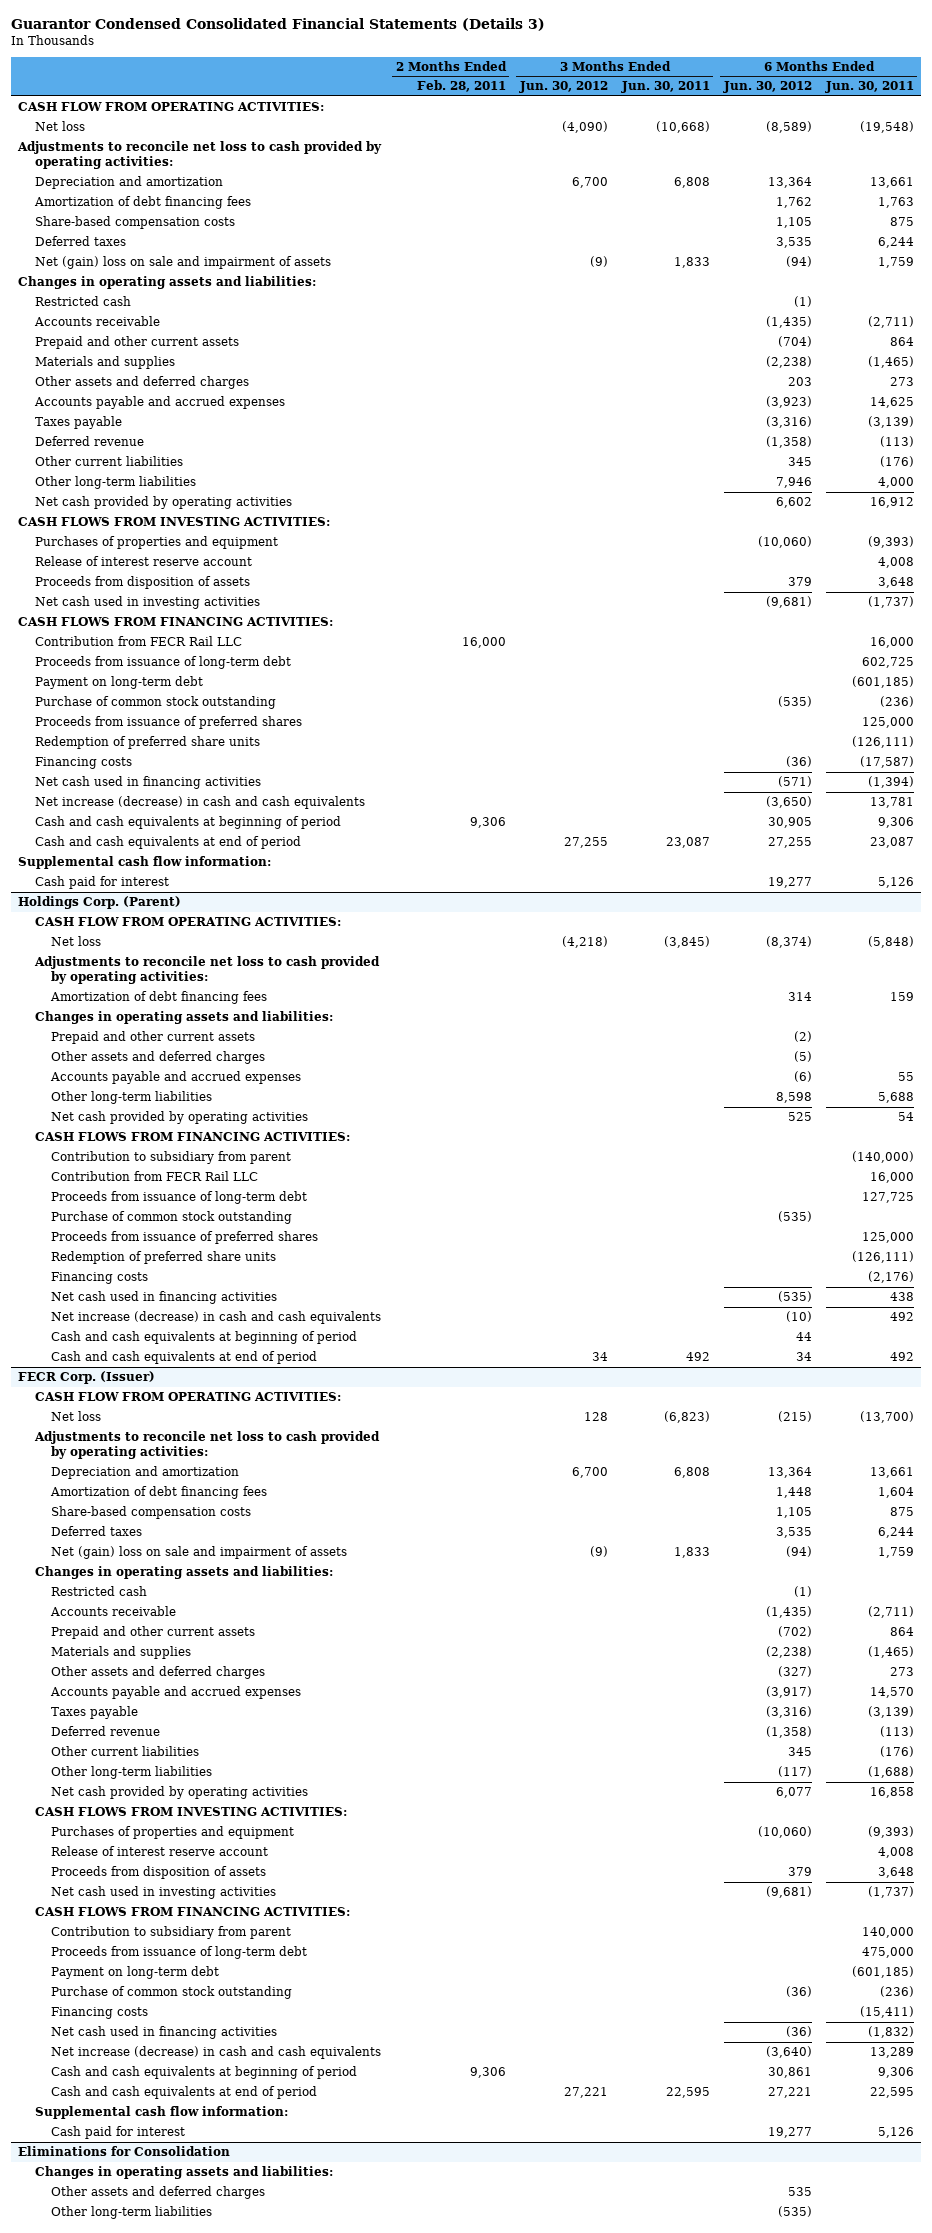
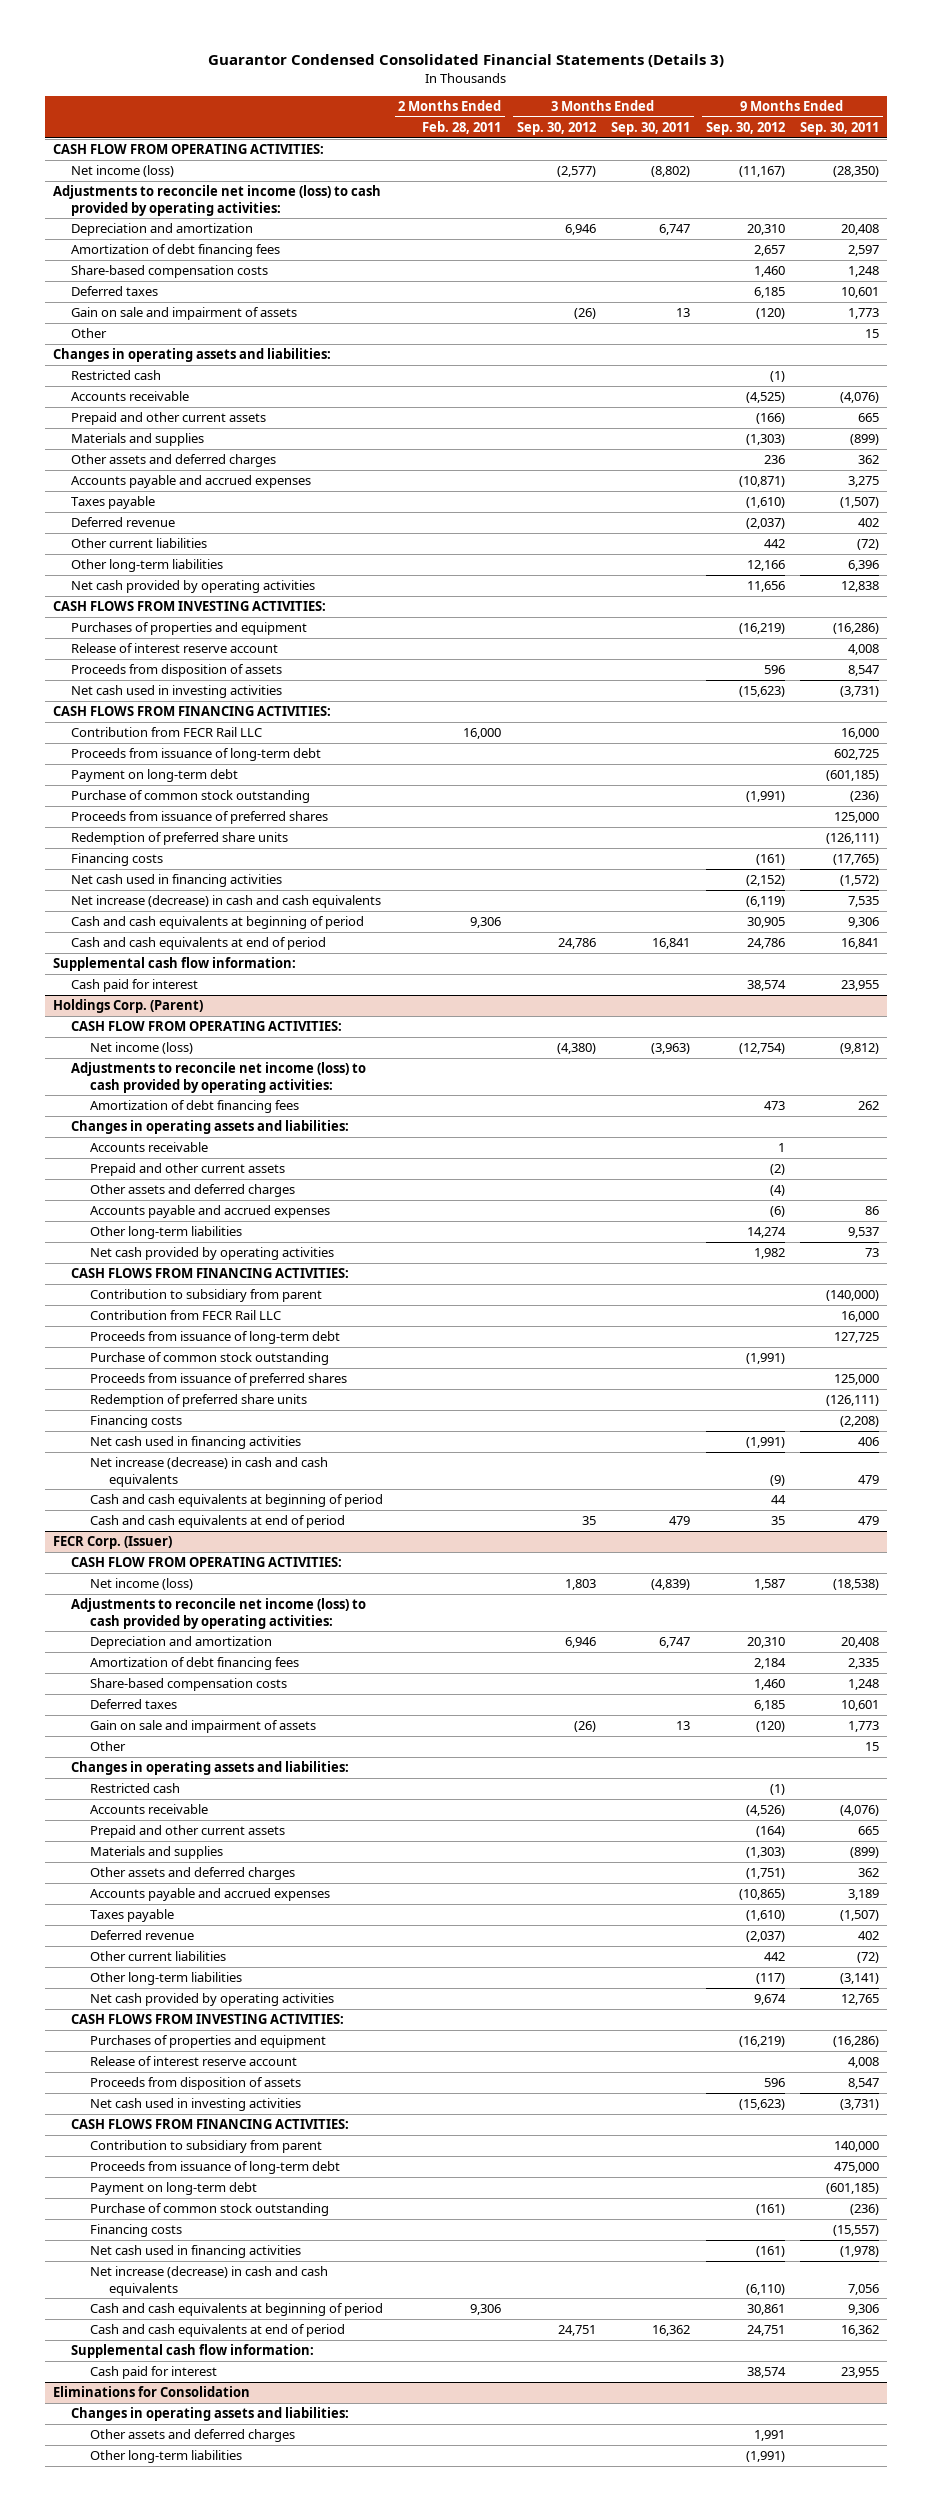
- | 2 Months Ended Feb. 28, 2011 | 3 Months Ended Jun. 30, 2012 | 3 Months Ended Jun. 30, 2011 | 6 Months Ended Jun. 30, 2012 | 6 Months Ended Jun. 30, 2011
+ | 2 Months Ended Feb. 28, 2011 | 3 Months Ended Sep. 30, 2012 | 3 Months Ended Sep. 30, 2011 | 9 Months Ended Sep. 30, 2012 | 9 Months Ended Sep. 30, 2011
- Net loss | | (4,090) | (10,668) | (8,589) | (19,548)
- Adjustments to reconcile net loss to cash provided by operating activities:
+ Net income (loss) | | (2,577) | (8,802) | (11,167) | (28,350)
+ Adjustments to reconcile net income (loss) to cash provided by operating activities:
- Net (gain) loss on sale and impairment of assets | | (9) | 1,833 | (94) | 1,759
+ Gain on sale and impairment of assets | | (26) | 13 | (120) | 1,773
+ Other | | | | | 15
@ Holdings Corp. (Parent)
- Net loss | | (4,218) | (3,845) | (8,374) | (5,848)
- Adjustments to reconcile net loss to cash provided by operating activities:
+ Net income (loss) | | (4,380) | (3,963) | (12,754) | (9,812)
+ Adjustments to reconcile net income (loss) to cash provided by operating activities:
+ Accounts receivable | | | | 1 |
@ FECR Corp. (Issuer)
- Net loss | | 128 | (6,823) | (215) | (13,700)
- Adjustments to reconcile net loss to cash provided by operating activities:
+ Net income (loss) | | 1,803 | (4,839) | 1,587 | (18,538)
+ Adjustments to reconcile net income (loss) to cash provided by operating activities:
- Net (gain) loss on sale and impairment of assets | | (9) | 1,833 | (94) | 1,759
+ Gain on sale and impairment of assets | | (26) | 13 | (120) | 1,773
+ Other | | | | | 15

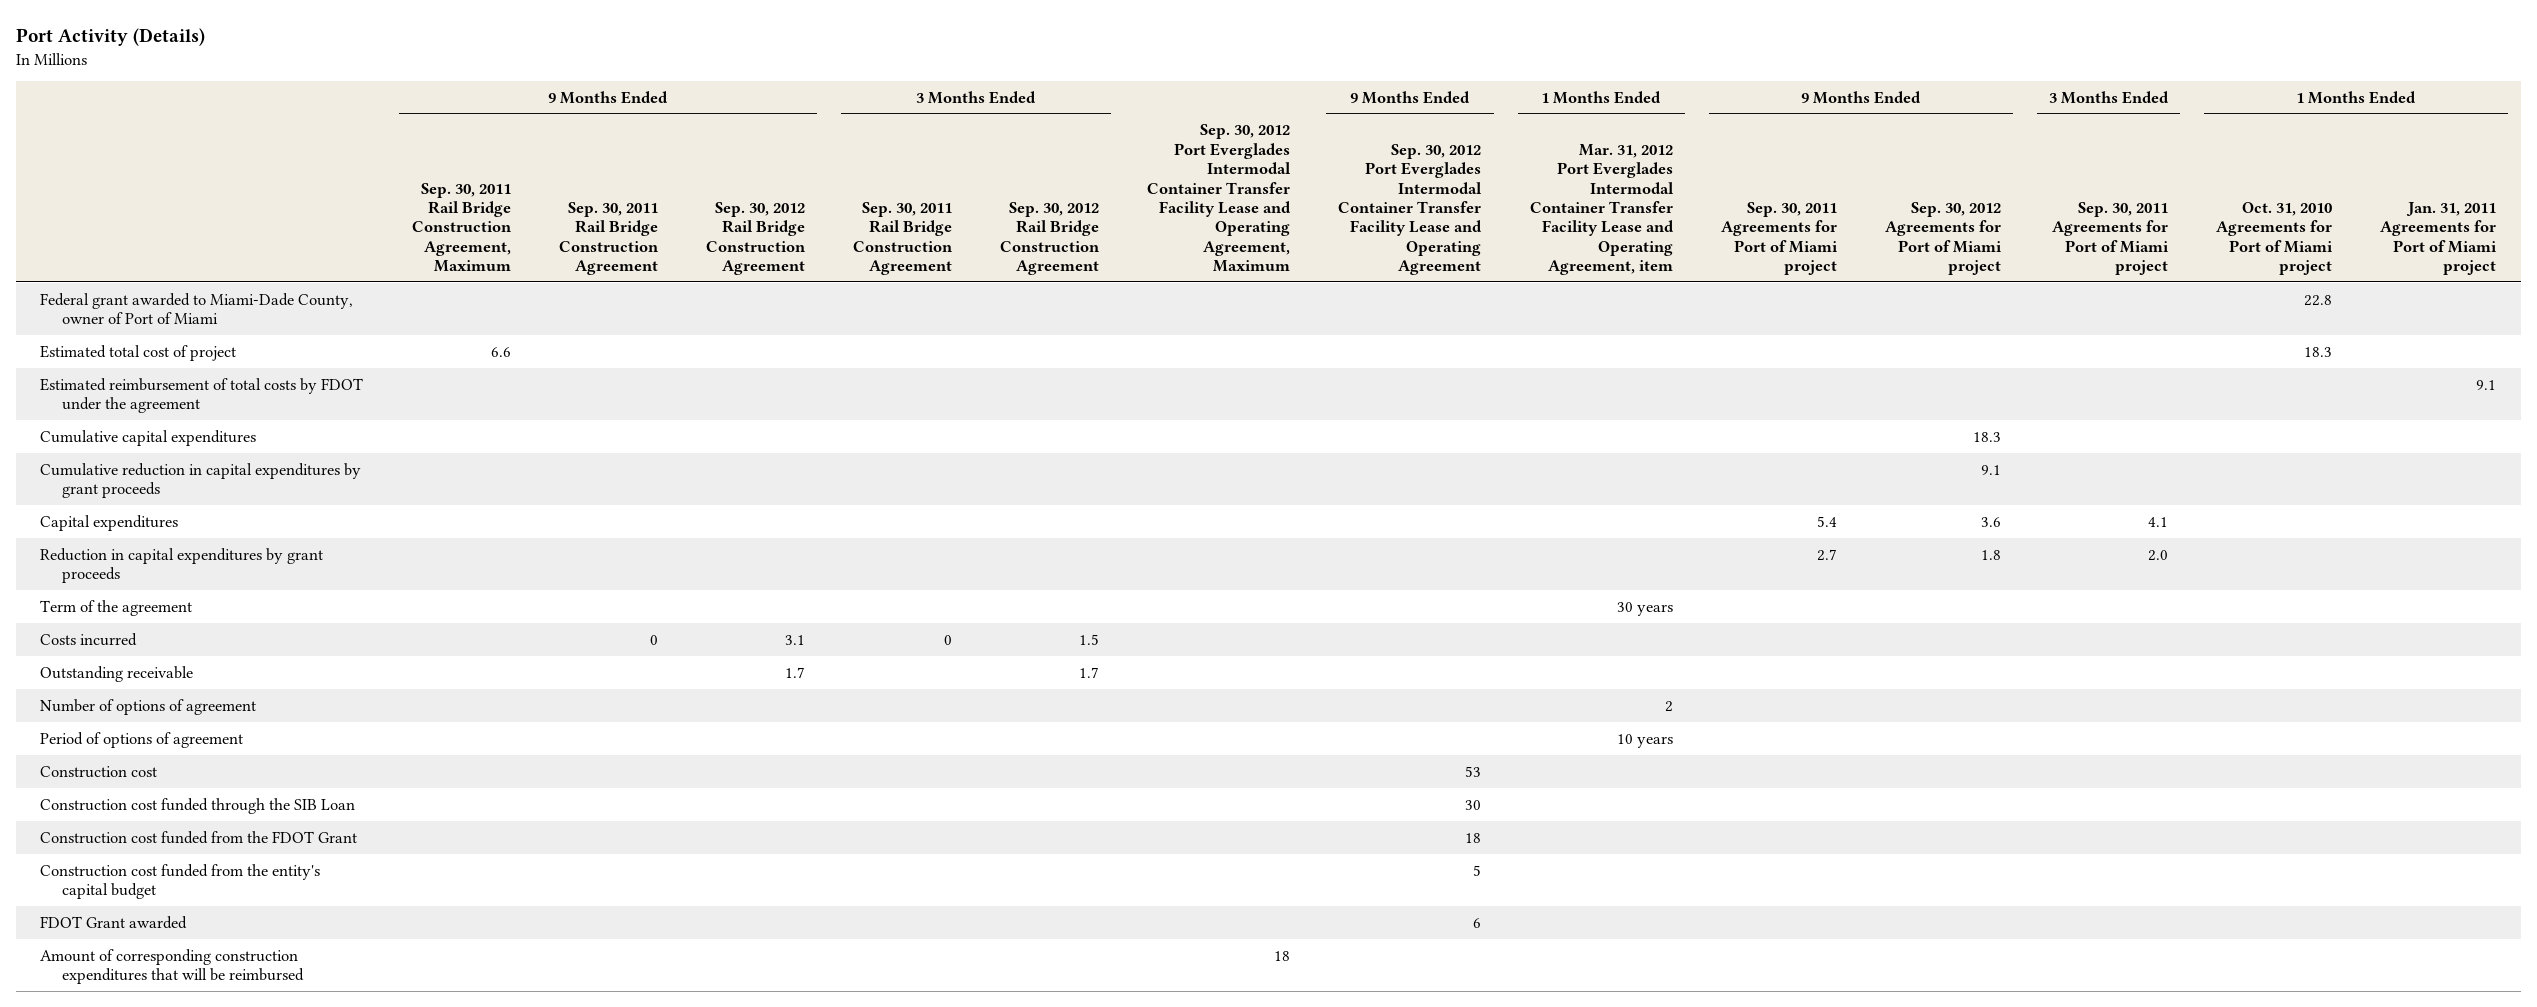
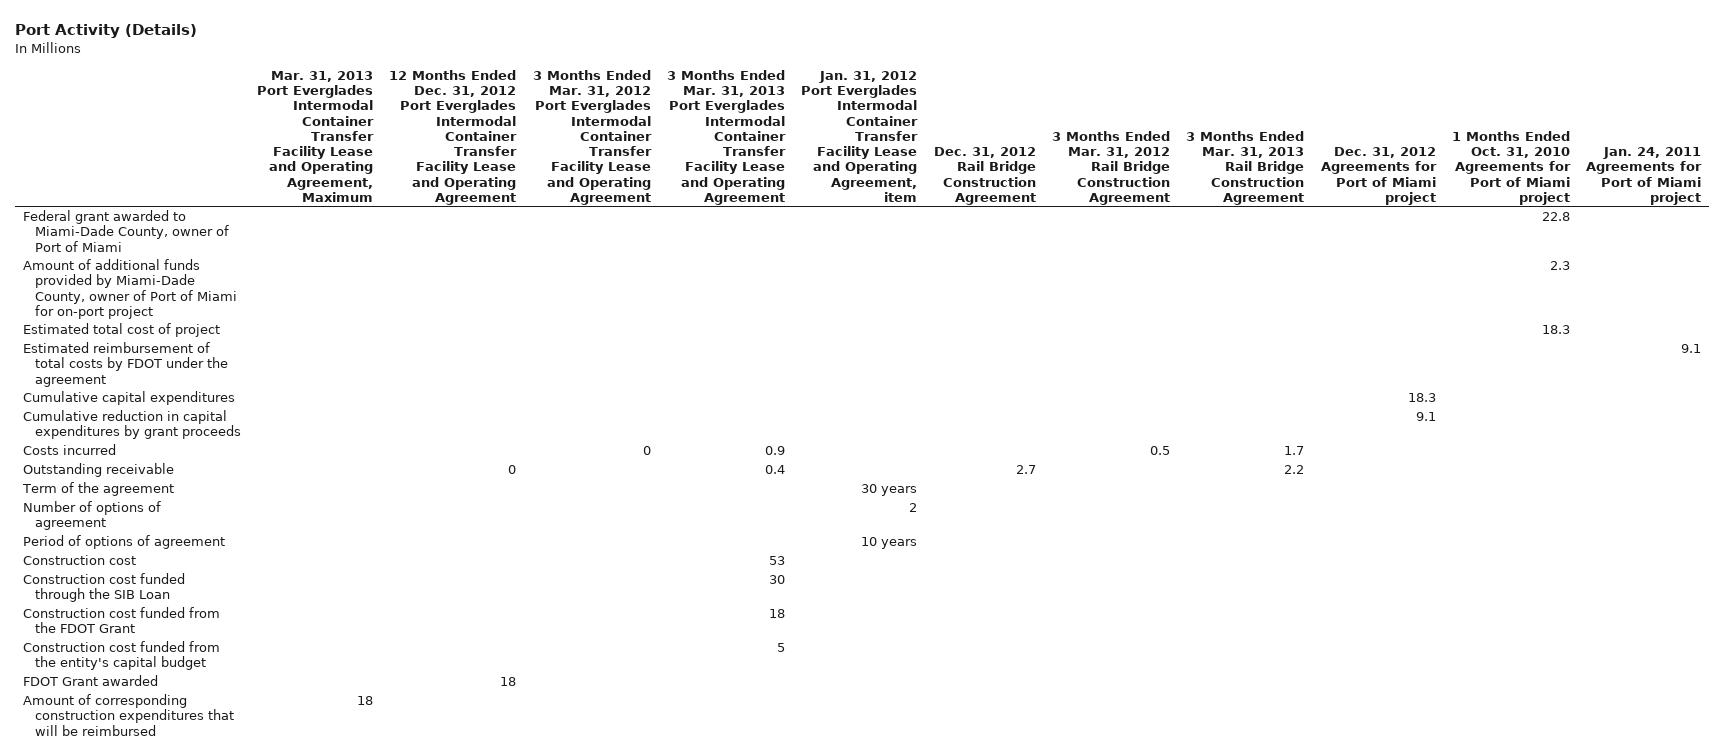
- | 9 Months Ended Sep. 30, 2011 Rail Bridge Construction Agreement, Maximum | 9 Months Ended Sep. 30, 2011 Rail Bridge Construction Agreement | 9 Months Ended Sep. 30, 2012 Rail Bridge Construction Agreement | 3 Months Ended Sep. 30, 2011 Rail Bridge Construction Agreement | 3 Months Ended Sep. 30, 2012 Rail Bridge Construction Agreement | Sep. 30, 2012 Port Everglades Intermodal Container Transfer Facility Lease and Operating Agreement, Maximum | 9 Months Ended Sep. 30, 2012 Port Everglades Intermodal Container Transfer Facility Lease and Operating Agreement | 1 Months Ended Mar. 31, 2012 Port Everglades Intermodal Container Transfer Facility Lease and Operating Agreement, item | 9 Months Ended Sep. 30, 2011 Agreements for Port of Miami project | 9 Months Ended Sep. 30, 2012 Agreements for Port of Miami project | 3 Months Ended Sep. 30, 2011 Agreements for Port of Miami project | 1 Months Ended Oct. 31, 2010 Agreements for Port of Miami project | 1 Months Ended Jan. 31, 2011 Agreements for Port of Miami project
+ | Mar. 31, 2013 Port Everglades Intermodal Container Transfer Facility Lease and Operating Agreement, Maximum | 12 Months Ended Dec. 31, 2012 Port Everglades Intermodal Container Transfer Facility Lease and Operating Agreement | 3 Months Ended Mar. 31, 2012 Port Everglades Intermodal Container Transfer Facility Lease and Operating Agreement | 3 Months Ended Mar. 31, 2013 Port Everglades Intermodal Container Transfer Facility Lease and Operating Agreement | Jan. 31, 2012 Port Everglades Intermodal Container Transfer Facility Lease and Operating Agreement, item | Dec. 31, 2012 Rail Bridge Construction Agreement | 3 Months Ended Mar. 31, 2012 Rail Bridge Construction Agreement | 3 Months Ended Mar. 31, 2013 Rail Bridge Construction Agreement | Dec. 31, 2012 Agreements for Port of Miami project | 1 Months Ended Oct. 31, 2010 Agreements for Port of Miami project | Jan. 24, 2011 Agreements for Port of Miami project
+ Amount of additional funds provided by Miami-Dade County, owner of Port of Miami for on-port project | | | | | | | | | | 2.3 |
- Capital expenditures | | | | | | | | | 5.4 | 3.6 | 4.1 | |
- Reduction in capital expenditures by grant proceeds | | | | | | | | | 2.7 | 1.8 | 2.0 | |
moved down: Term of the agreement | | | | | 30 years | | | | | |

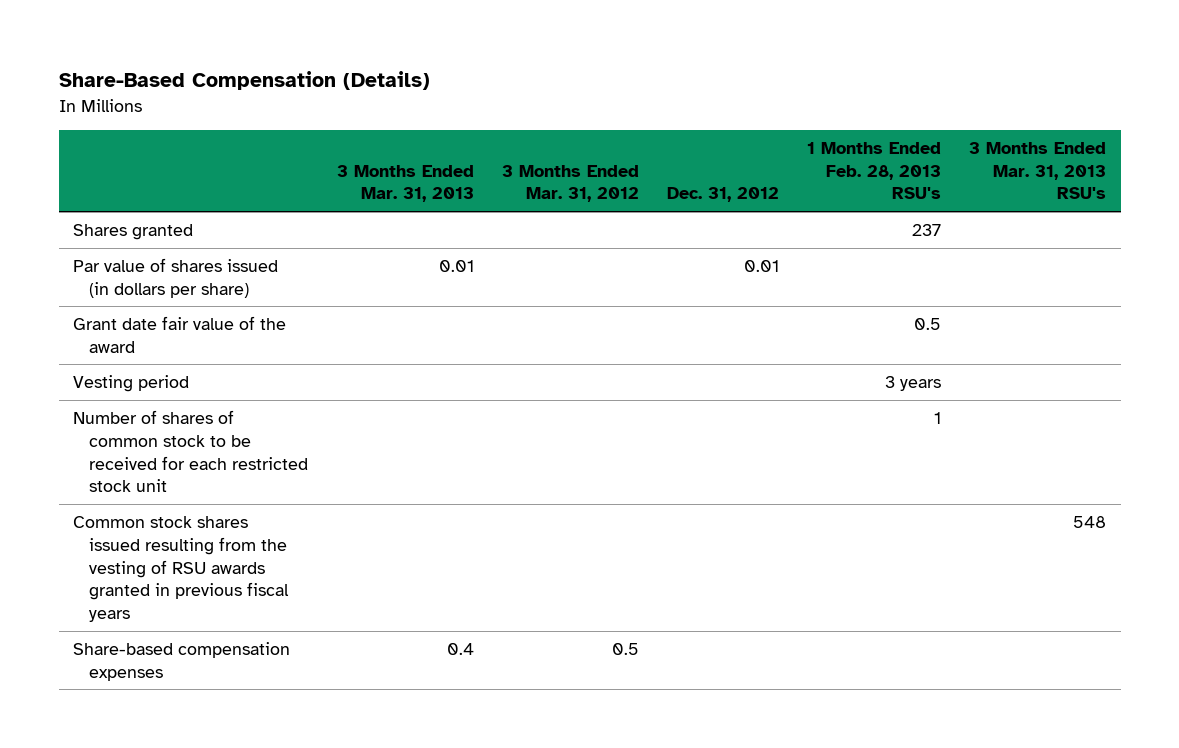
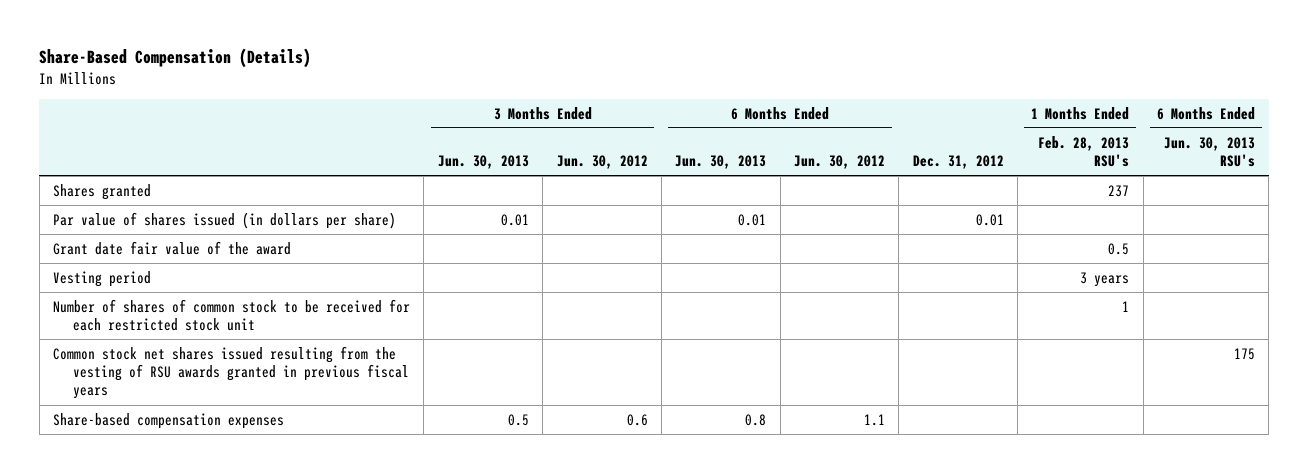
- | 3 Months Ended Mar. 31, 2013 | 3 Months Ended Mar. 31, 2012 | Dec. 31, 2012 | 1 Months Ended Feb. 28, 2013 RSU's | 3 Months Ended Mar. 31, 2013 RSU's
+ | 3 Months Ended Jun. 30, 2013 | 3 Months Ended Jun. 30, 2012 | 6 Months Ended Jun. 30, 2013 | 6 Months Ended Jun. 30, 2012 | Dec. 31, 2012 | 1 Months Ended Feb. 28, 2013 RSU's | 6 Months Ended Jun. 30, 2013 RSU's
- Common stock shares issued resulting from the vesting of RSU awards granted in previous fiscal years | | | | | 548
+ Common stock net shares issued resulting from the vesting of RSU awards granted in previous fiscal years | | | | | | | 175

